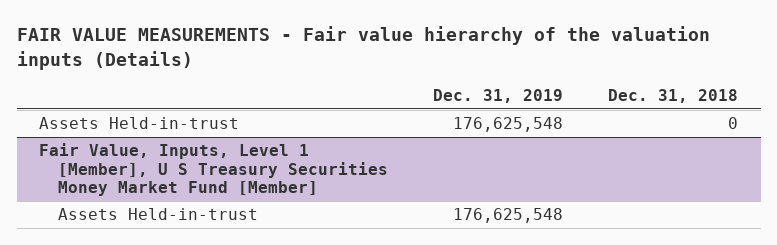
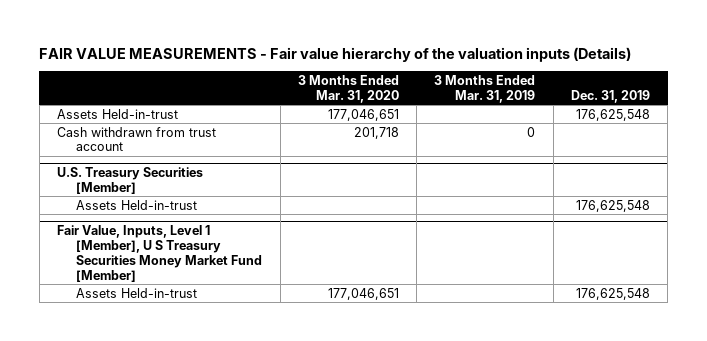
- | Dec. 31, 2019 | Dec. 31, 2018
+ | 3 Months Ended Mar. 31, 2020 | 3 Months Ended Mar. 31, 2019 | Dec. 31, 2019
+ Cash withdrawn from trust account | 201,718 | 0 |
+ U.S. Treasury Securities [Member]
+ Assets Held-in-trust | | | 176,625,548

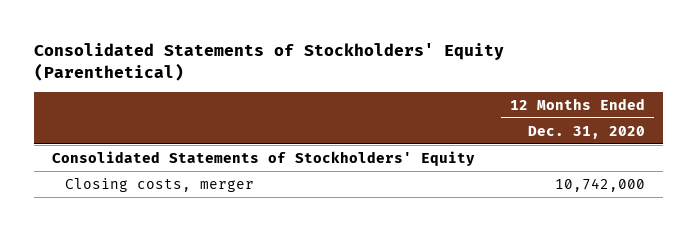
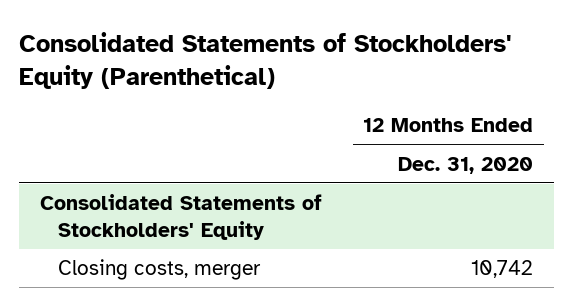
- Closing costs, merger | 10,742,000
+ Closing costs, merger | 10,742

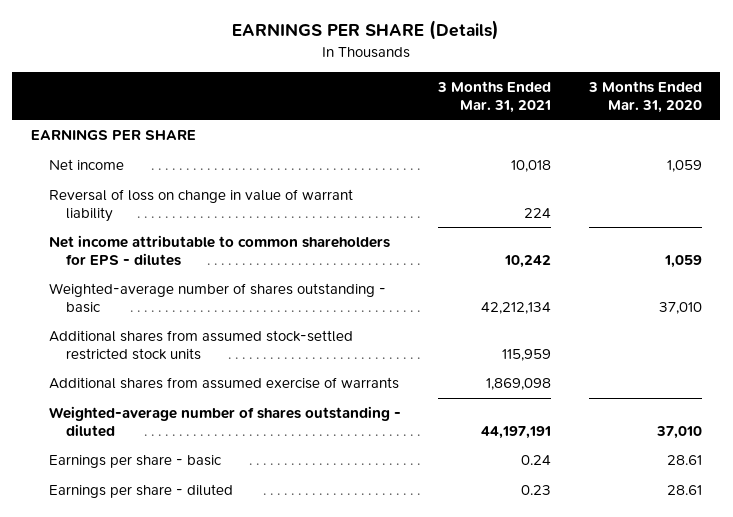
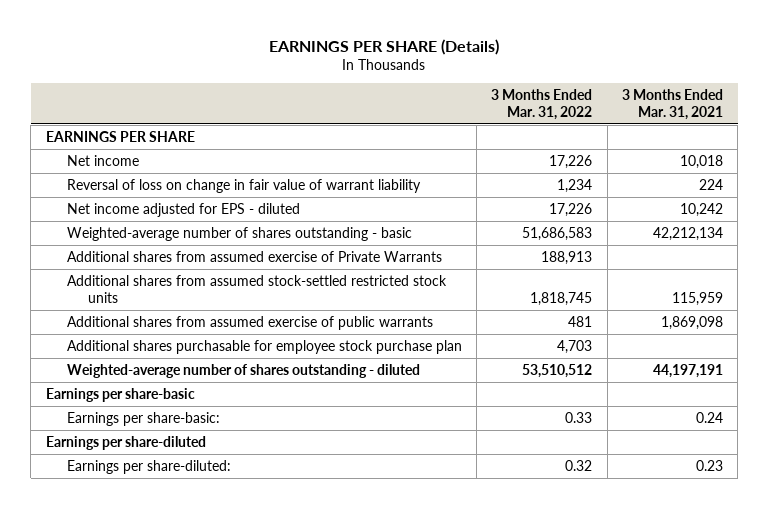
- | 3 Months Ended Mar. 31, 2021 | 3 Months Ended Mar. 31, 2020
+ | 3 Months Ended Mar. 31, 2022 | 3 Months Ended Mar. 31, 2021
- Reversal of loss on change in value of warrant liability | 224 |
- Net income attributable to common shareholders for EPS - dilutes | 10,242 | 1,059
+ Reversal of loss on change in fair value of warrant liability | 1,234 | 224
+ Net income adjusted for EPS - diluted | 17,226 | 10,242
+ Additional shares from assumed exercise of Private Warrants | 188,913 |
- Additional shares from assumed exercise of warrants | 1,869,098 |
+ Additional shares from assumed exercise of public warrants | 481 | 1,869,098
+ Additional shares purchasable for employee stock purchase plan | 4,703 |
- Earnings per share - basic | 0.24 | 28.61
- Earnings per share - diluted | 0.23 | 28.61
+ Earnings per share-basic
+ Earnings per share-basic: | 0.33 | 0.24
+ Earnings per share-diluted
+ Earnings per share-diluted: | 0.32 | 0.23

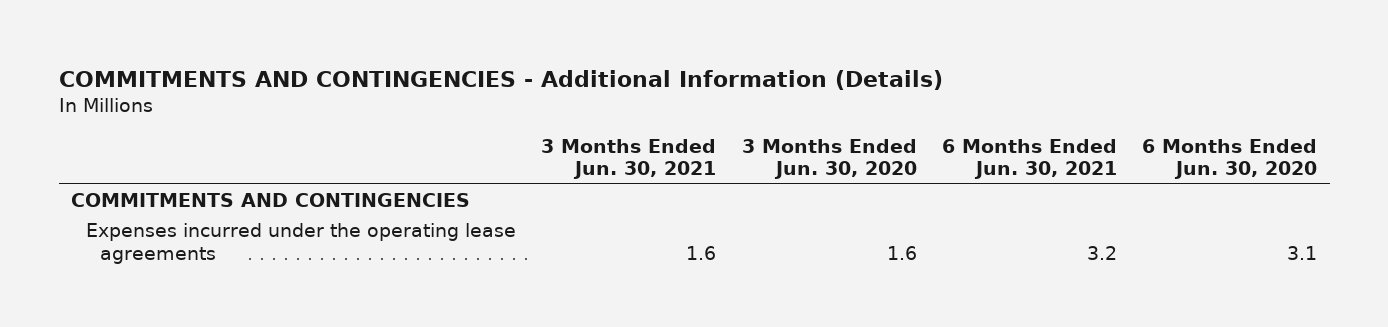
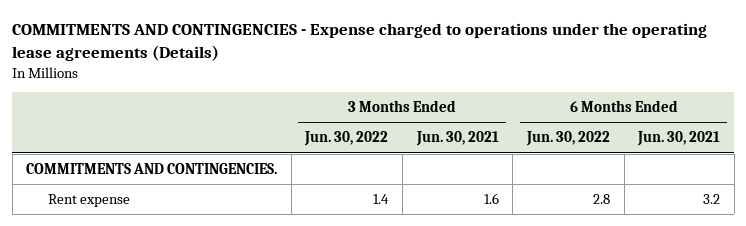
- COMMITMENTS AND CONTINGENCIES - Additional Information (Details)
+ COMMITMENTS AND CONTINGENCIES - Expense charged to operations under the operating lease agreements (Details)
- | 3 Months Ended Jun. 30, 2021 | 3 Months Ended Jun. 30, 2020 | 6 Months Ended Jun. 30, 2021 | 6 Months Ended Jun. 30, 2020
+ | 3 Months Ended Jun. 30, 2022 | 3 Months Ended Jun. 30, 2021 | 6 Months Ended Jun. 30, 2022 | 6 Months Ended Jun. 30, 2021
- COMMITMENTS AND CONTINGENCIES
- Expenses incurred under the operating lease agreements | 1.6 | 1.6 | 3.2 | 3.1
+ COMMITMENTS AND CONTINGENCIES.
+ Rent expense | 1.4 | 1.6 | 2.8 | 3.2

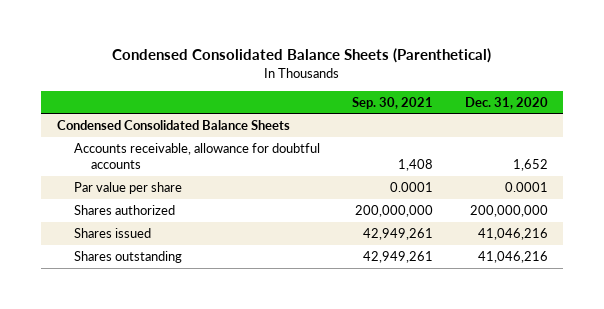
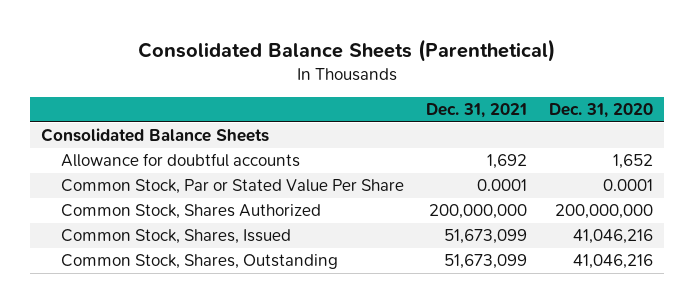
- Condensed Consolidated Balance Sheets (Parenthetical)
+ Consolidated Balance Sheets (Parenthetical)
- | Sep. 30, 2021 | Dec. 31, 2020
+ | Dec. 31, 2021 | Dec. 31, 2020
- Condensed Consolidated Balance Sheets
- Accounts receivable, allowance for doubtful accounts | 1,408 | 1,652
- Par value per share | 0.0001 | 0.0001
- Shares authorized | 200,000,000 | 200,000,000
- Shares issued | 42,949,261 | 41,046,216
- Shares outstanding | 42,949,261 | 41,046,216
+ Consolidated Balance Sheets
+ Allowance for doubtful accounts | 1,692 | 1,652
+ Common Stock, Par or Stated Value Per Share | 0.0001 | 0.0001
+ Common Stock, Shares Authorized | 200,000,000 | 200,000,000
+ Common Stock, Shares, Issued | 51,673,099 | 41,046,216
+ Common Stock, Shares, Outstanding | 51,673,099 | 41,046,216

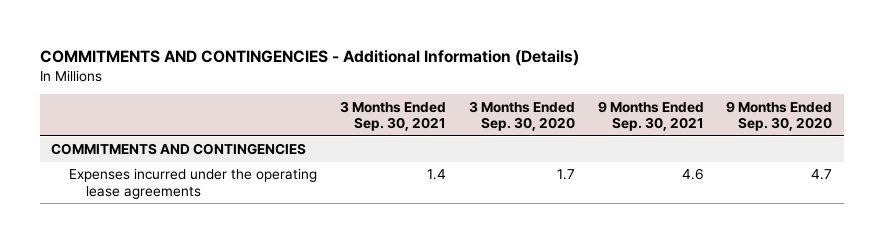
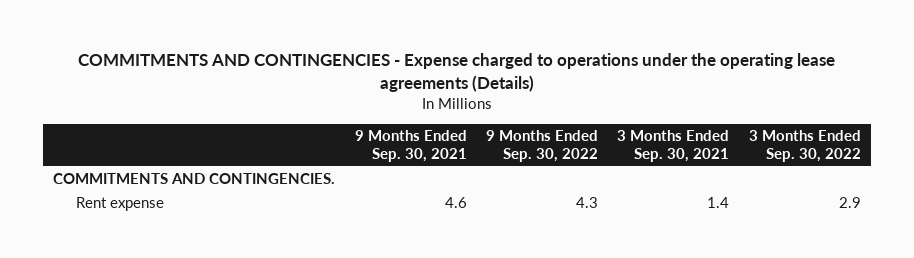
- COMMITMENTS AND CONTINGENCIES - Additional Information (Details)
+ COMMITMENTS AND CONTINGENCIES - Expense charged to operations under the operating lease agreements (Details)
- | 3 Months Ended Sep. 30, 2021 | 3 Months Ended Sep. 30, 2020 | 9 Months Ended Sep. 30, 2021 | 9 Months Ended Sep. 30, 2020
+ | 9 Months Ended Sep. 30, 2021 | 9 Months Ended Sep. 30, 2022 | 3 Months Ended Sep. 30, 2021 | 3 Months Ended Sep. 30, 2022
- COMMITMENTS AND CONTINGENCIES
- Expenses incurred under the operating lease agreements | 1.4 | 1.7 | 4.6 | 4.7
+ COMMITMENTS AND CONTINGENCIES.
+ Rent expense | 4.6 | 4.3 | 1.4 | 2.9

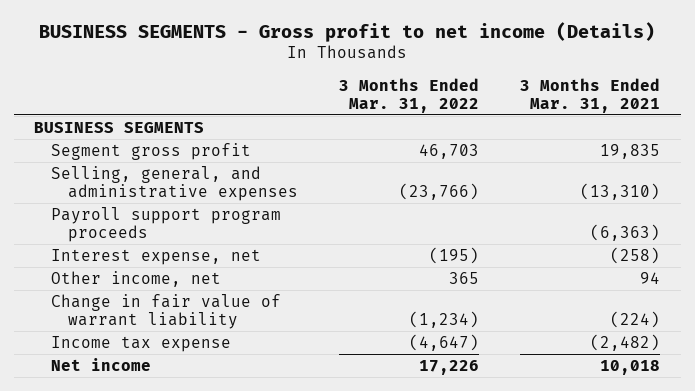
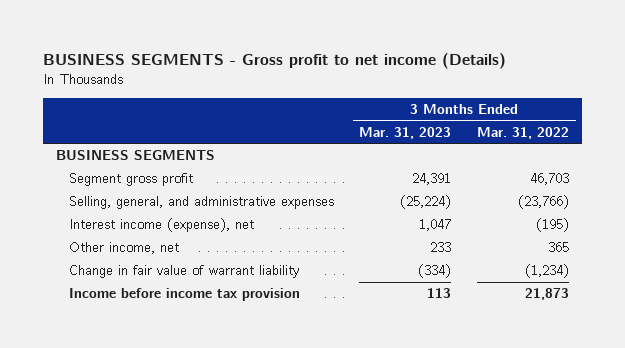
- | 3 Months Ended Mar. 31, 2022 | 3 Months Ended Mar. 31, 2021
+ | 3 Months Ended Mar. 31, 2023 | 3 Months Ended Mar. 31, 2022
- Payroll support program proceeds | | (6,363)
- Interest expense, net | (195) | (258)
+ Interest income (expense), net | 1,047 | (195)
- Income tax expense | (4,647) | (2,482)
- Net income | 17,226 | 10,018
+ Income before income tax provision | 113 | 21,873

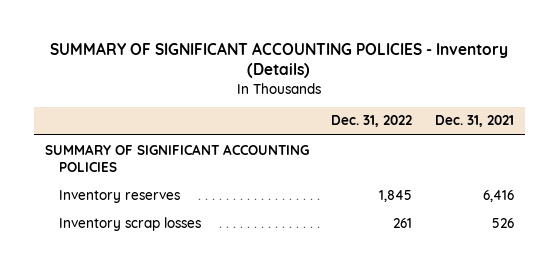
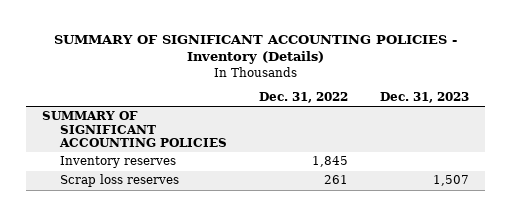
- | Dec. 31, 2022 | Dec. 31, 2021
+ | Dec. 31, 2022 | Dec. 31, 2023
- Inventory scrap losses | 261 | 526
+ Scrap loss reserves | 261 | 1,507

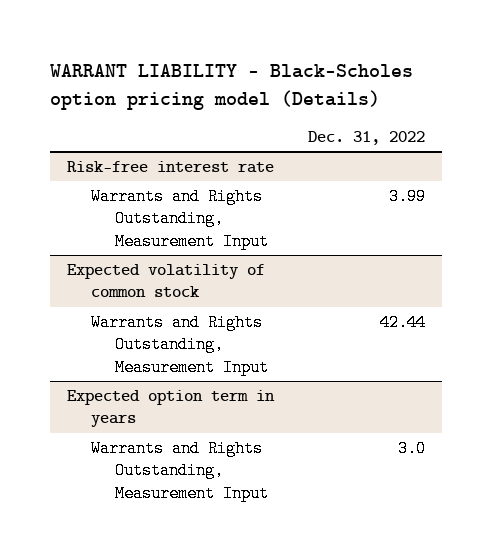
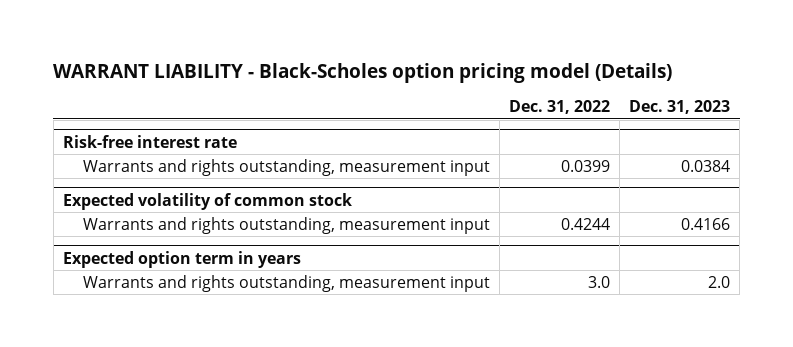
- | Dec. 31, 2022
+ | Dec. 31, 2022 | Dec. 31, 2023
@ Risk-free interest rate
- Warrants and Rights Outstanding, Measurement Input | 3.99
+ Warrants and rights outstanding, measurement input | 0.0399 | 0.0384
@ Expected volatility of common stock
- Warrants and Rights Outstanding, Measurement Input | 42.44
+ Warrants and rights outstanding, measurement input | 0.4244 | 0.4166
@ Expected option term in years
- Warrants and Rights Outstanding, Measurement Input | 3.0
+ Warrants and rights outstanding, measurement input | 3.0 | 2.0

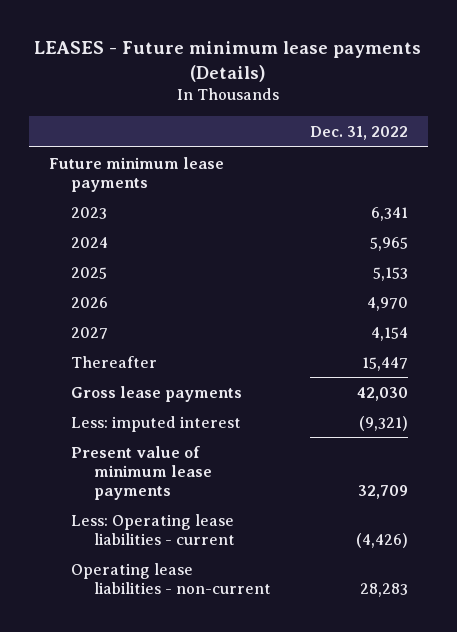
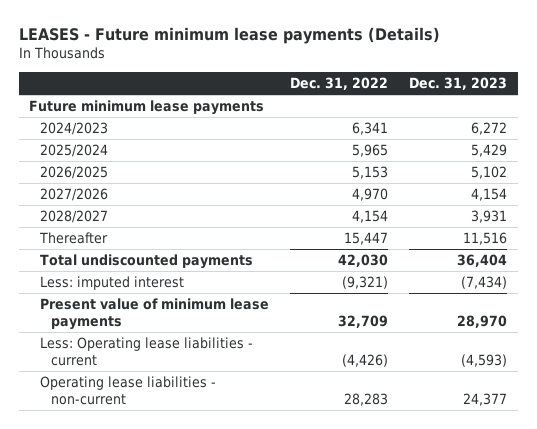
- | Dec. 31, 2022
+ | Dec. 31, 2022 | Dec. 31, 2023
- 2023 | 6,341
- 2024 | 5,965
- 2025 | 5,153
- 2026 | 4,970
- 2027 | 4,154
+ 2024/2023 | 6,341 | 6,272
+ 2025/2024 | 5,965 | 5,429
+ 2026/2025 | 5,153 | 5,102
+ 2027/2026 | 4,970 | 4,154
+ 2028/2027 | 4,154 | 3,931
- Gross lease payments | 42,030
+ Total undiscounted payments | 42,030 | 36,404

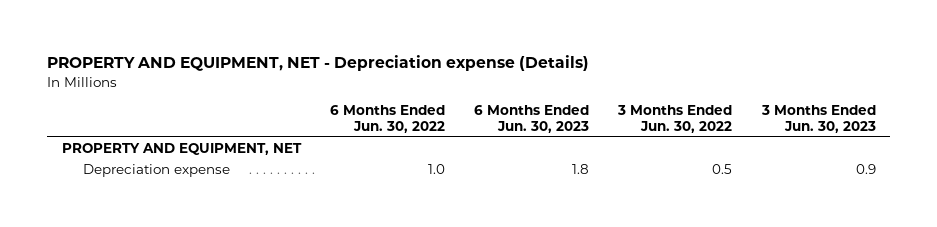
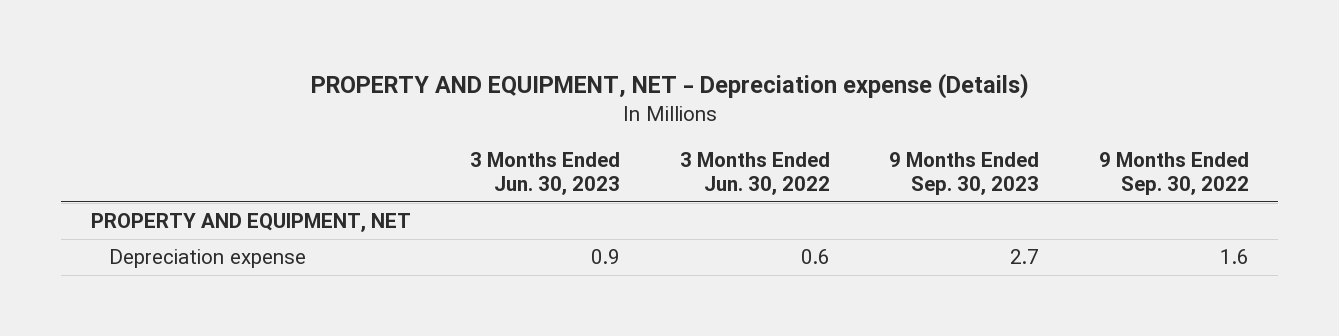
- | 6 Months Ended Jun. 30, 2022 | 6 Months Ended Jun. 30, 2023 | 3 Months Ended Jun. 30, 2022 | 3 Months Ended Jun. 30, 2023
+ | 3 Months Ended Jun. 30, 2023 | 3 Months Ended Jun. 30, 2022 | 9 Months Ended Sep. 30, 2023 | 9 Months Ended Sep. 30, 2022
- Depreciation expense | 1.0 | 1.8 | 0.5 | 0.9
+ Depreciation expense | 0.9 | 0.6 | 2.7 | 1.6

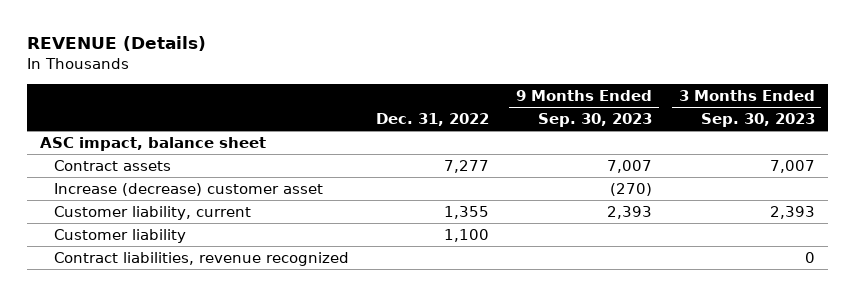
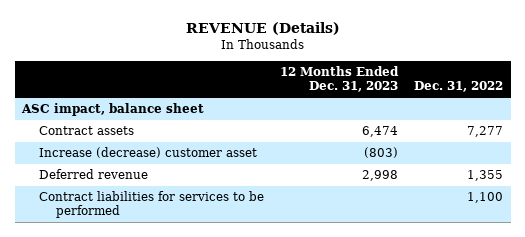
- | Dec. 31, 2022 | 9 Months Ended Sep. 30, 2023 | 3 Months Ended Sep. 30, 2023
+ | 12 Months Ended Dec. 31, 2023 | Dec. 31, 2022
- Customer liability, current | 1,355 | 2,393 | 2,393
- Customer liability | 1,100 | |
- Contract liabilities, revenue recognized | | | 0
+ Deferred revenue | 2,998 | 1,355
+ Contract liabilities for services to be performed | | 1,100

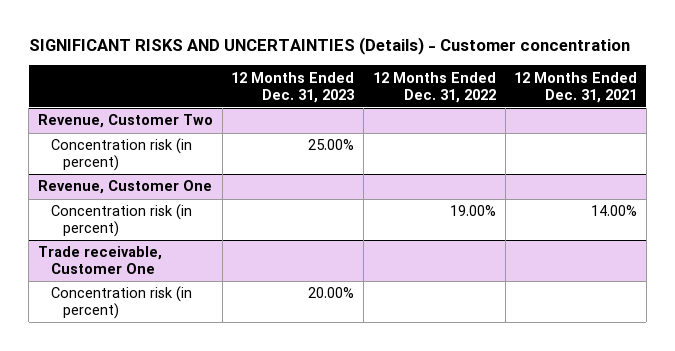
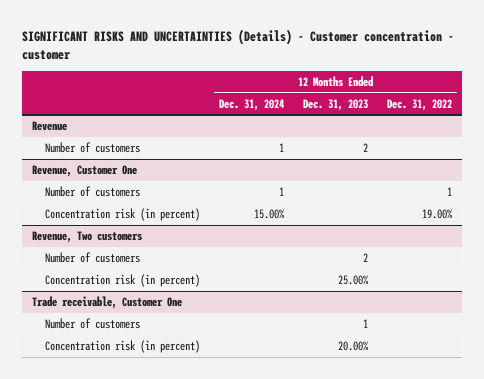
- SIGNIFICANT RISKS AND UNCERTAINTIES (Details) - Customer concentration
+ SIGNIFICANT RISKS AND UNCERTAINTIES (Details) - Customer concentration - customer
- | 12 Months Ended Dec. 31, 2023 | 12 Months Ended Dec. 31, 2022 | 12 Months Ended Dec. 31, 2021
+ | 12 Months Ended Dec. 31, 2024 | 12 Months Ended Dec. 31, 2023 | 12 Months Ended Dec. 31, 2022
- Revenue, Customer Two
- Concentration risk (in percent) | 25.00% | |
+ Revenue
+ Number of customers | 1 | 2 |
@ Revenue, Customer One
+ Number of customers | 1 | | 1
+ Revenue, Two customers
+ Number of customers | | 2 |
+ Concentration risk (in percent) | | 25.00% |
@ Trade receivable, Customer One
+ Number of customers | | 1 |

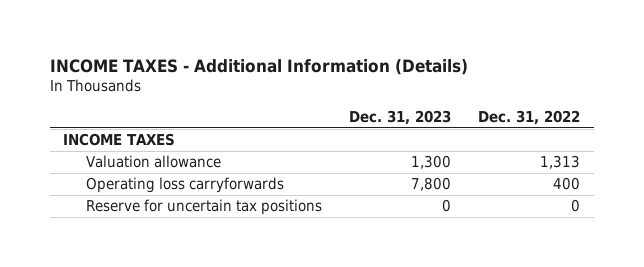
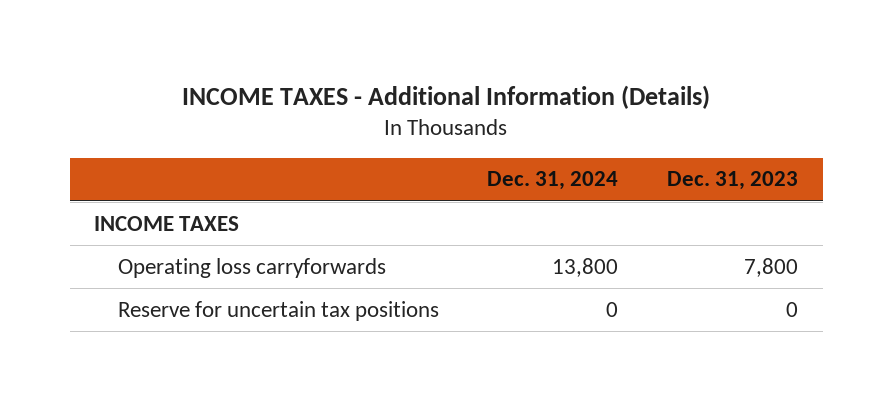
- | Dec. 31, 2023 | Dec. 31, 2022
+ | Dec. 31, 2024 | Dec. 31, 2023
- Valuation allowance | 1,300 | 1,313

